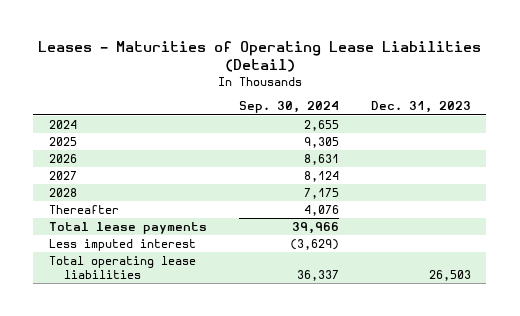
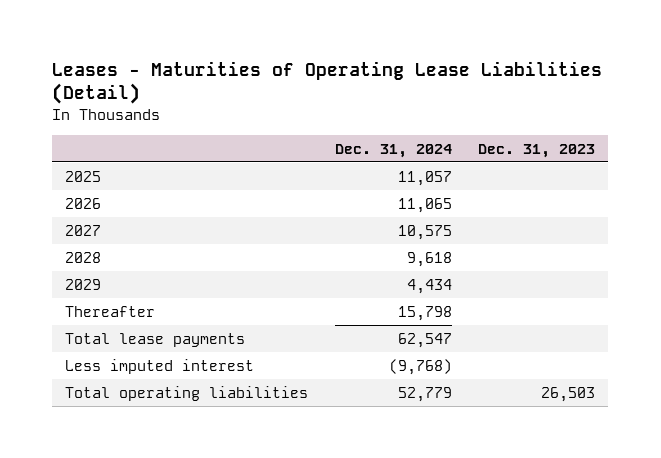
- | Sep. 30, 2024 | Dec. 31, 2023
+ | Dec. 31, 2024 | Dec. 31, 2023
- 2024 | 2,655 |
+ 2029 | 4,434 |
- Total operating lease liabilities | 36,337 | 26,503
+ Total operating liabilities | 52,779 | 26,503

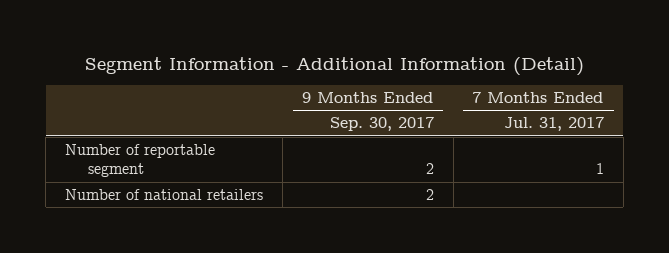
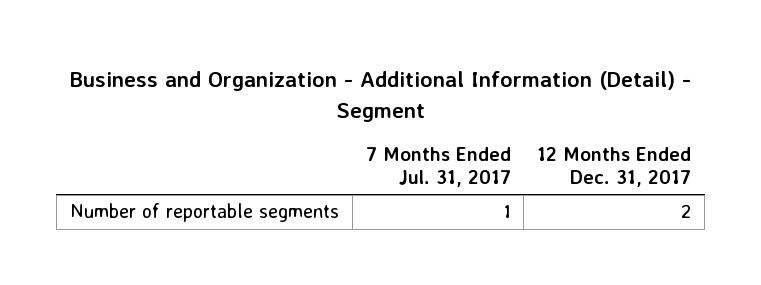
- Segment Information - Additional Information (Detail)
+ Business and Organization - Additional Information (Detail) - Segment
- | 9 Months Ended Sep. 30, 2017 | 7 Months Ended Jul. 31, 2017
+ | 7 Months Ended Jul. 31, 2017 | 12 Months Ended Dec. 31, 2017
- Number of reportable segment | 2 | 1
- Number of national retailers | 2 |
+ Number of reportable segments | 1 | 2

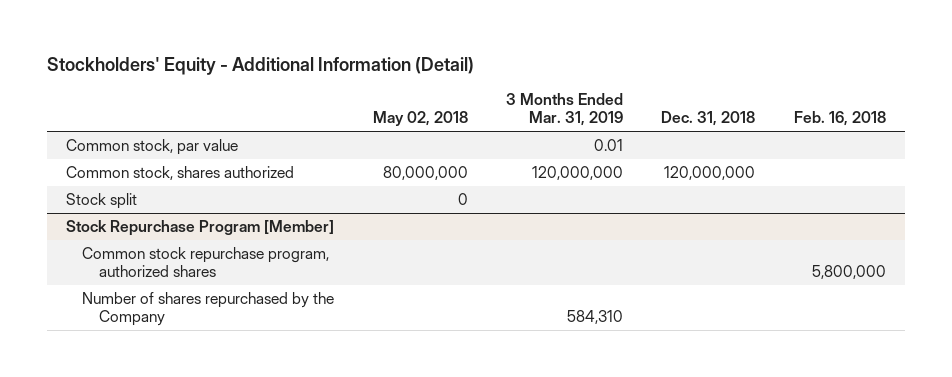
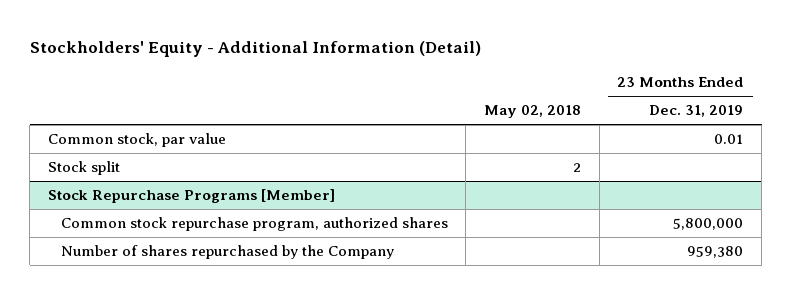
- | May 02, 2018 | 3 Months Ended Mar. 31, 2019 | Dec. 31, 2018 | Feb. 16, 2018
+ | May 02, 2018 | 23 Months Ended Dec. 31, 2019
- Common stock, shares authorized | 80,000,000 | 120,000,000 | 120,000,000 |
- Stock split | 0 | | |
- Stock Repurchase Program [Member]
+ Stock split | 2 |
+ Stock Repurchase Programs [Member]

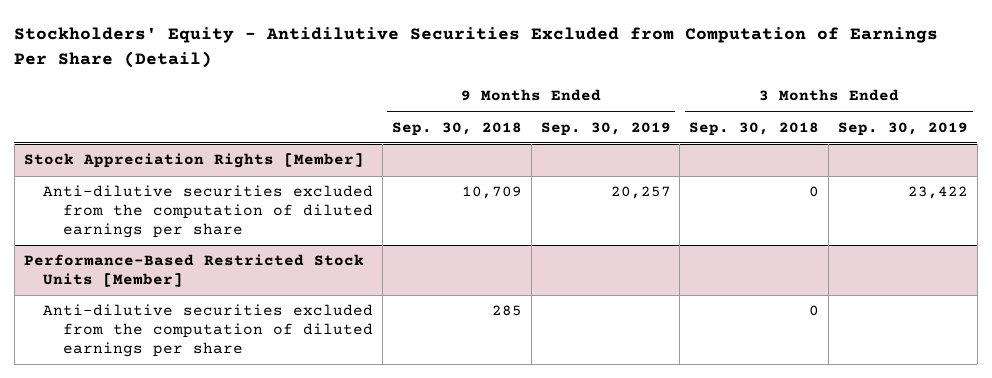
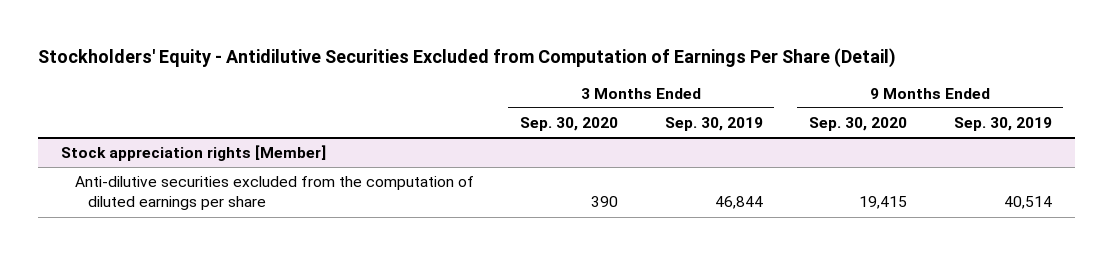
- | 9 Months Ended Sep. 30, 2018 | 9 Months Ended Sep. 30, 2019 | 3 Months Ended Sep. 30, 2018 | 3 Months Ended Sep. 30, 2019
+ | 3 Months Ended Sep. 30, 2020 | 3 Months Ended Sep. 30, 2019 | 9 Months Ended Sep. 30, 2020 | 9 Months Ended Sep. 30, 2019
- Stock Appreciation Rights [Member]
- Anti-dilutive securities excluded from the computation of diluted earnings per share | 10,709 | 20,257 | 0 | 23,422
- Performance-Based Restricted Stock Units [Member]
- Anti-dilutive securities excluded from the computation of diluted earnings per share | 285 | | 0 |
+ Stock appreciation rights [Member]
+ Anti-dilutive securities excluded from the computation of diluted earnings per share | 390 | 46,844 | 19,415 | 40,514

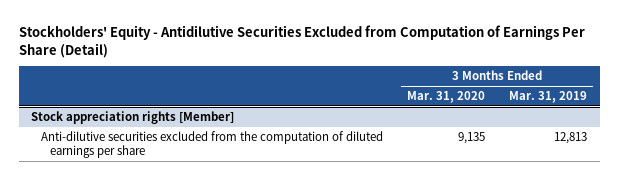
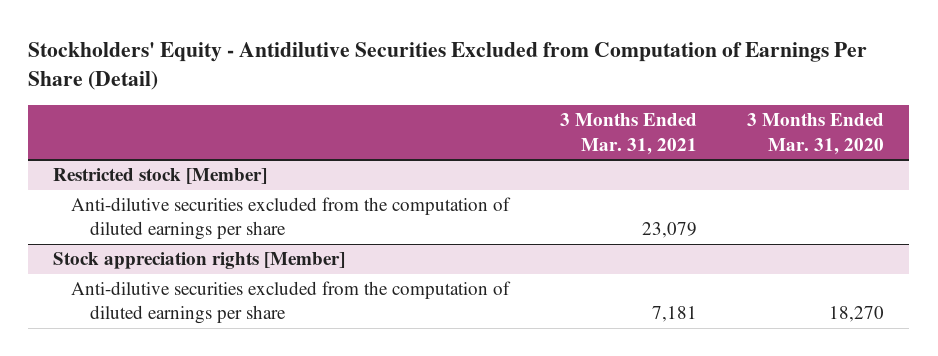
- | 3 Months Ended Mar. 31, 2020 | 3 Months Ended Mar. 31, 2019
+ | 3 Months Ended Mar. 31, 2021 | 3 Months Ended Mar. 31, 2020
+ Restricted stock [Member]
+ Anti-dilutive securities excluded from the computation of diluted earnings per share | 23,079 |
@ Stock appreciation rights [Member]
- Anti-dilutive securities excluded from the computation of diluted earnings per share | 9,135 | 12,813
+ Anti-dilutive securities excluded from the computation of diluted earnings per share | 7,181 | 18,270

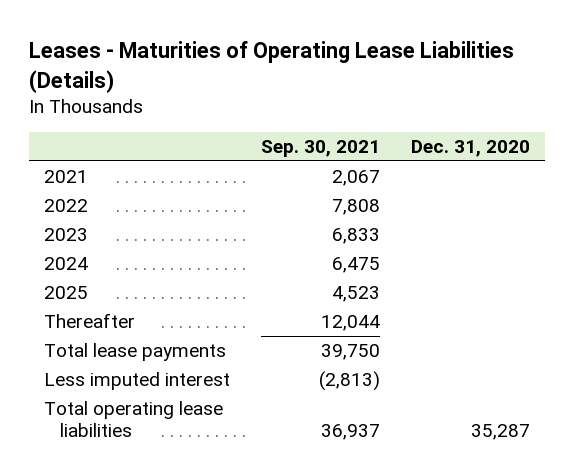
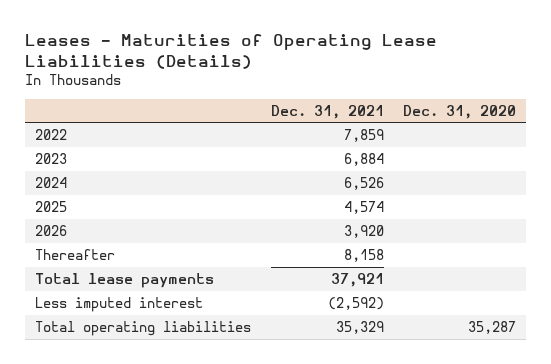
- | Sep. 30, 2021 | Dec. 31, 2020
+ | Dec. 31, 2021 | Dec. 31, 2020
- 2021 | 2,067 |
+ 2026 | 3,920 |
- Total operating lease liabilities | 36,937 | 35,287
+ Total operating liabilities | 35,329 | 35,287

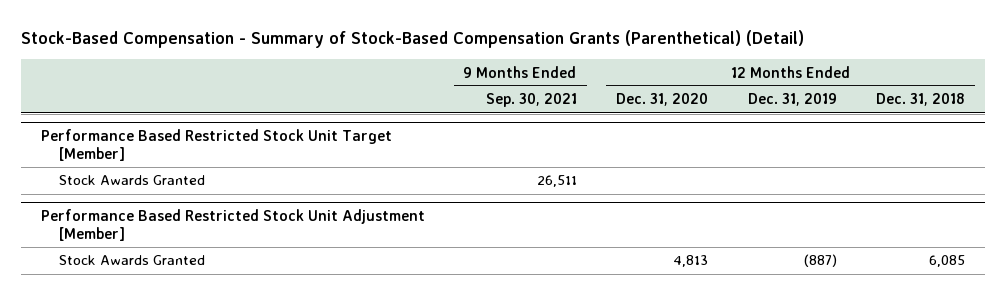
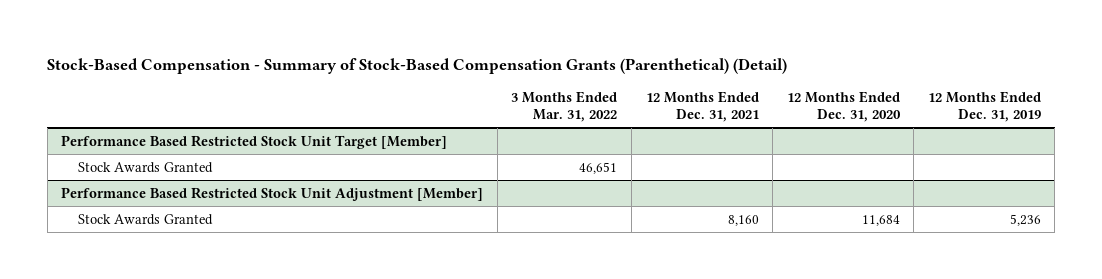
- | 9 Months Ended Sep. 30, 2021 | 12 Months Ended Dec. 31, 2020 | 12 Months Ended Dec. 31, 2019 | 12 Months Ended Dec. 31, 2018
+ | 3 Months Ended Mar. 31, 2022 | 12 Months Ended Dec. 31, 2021 | 12 Months Ended Dec. 31, 2020 | 12 Months Ended Dec. 31, 2019
@ Performance Based Restricted Stock Unit Adjustment [Member]
- Stock Awards Granted | | 4,813 | (887) | 6,085
+ Stock Awards Granted | | 8,160 | 11,684 | 5,236

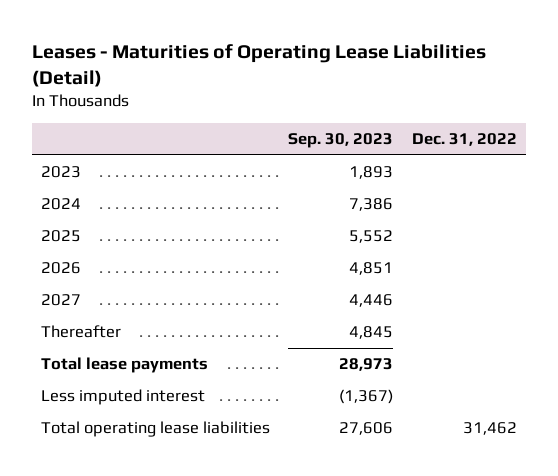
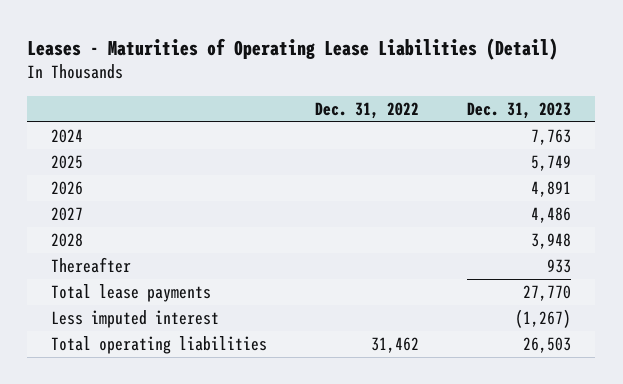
- | Sep. 30, 2023 | Dec. 31, 2022
+ | Dec. 31, 2022 | Dec. 31, 2023
- 2023 | 1,893 |
+ 2028 | | 3,948
- Total operating lease liabilities | 27,606 | 31,462
+ Total operating liabilities | 31,462 | 26,503

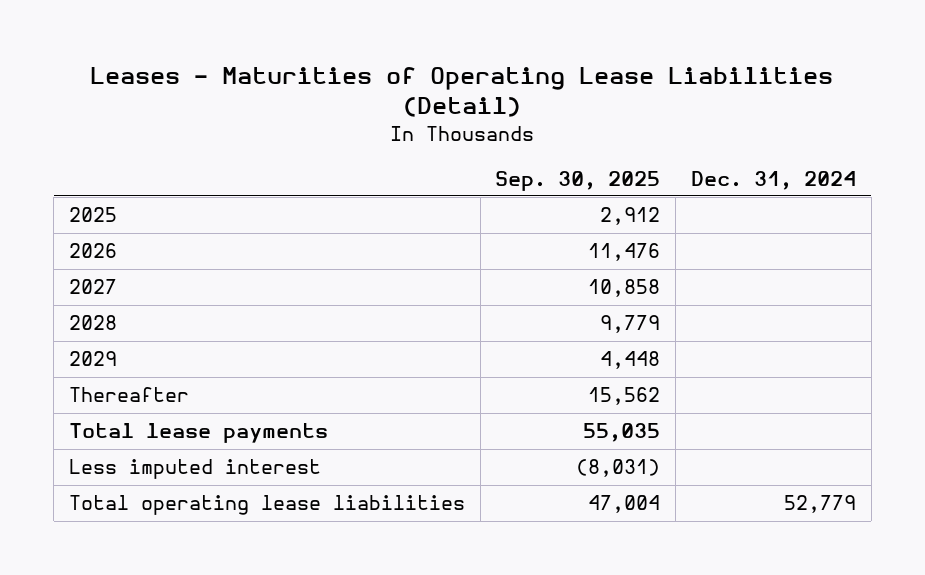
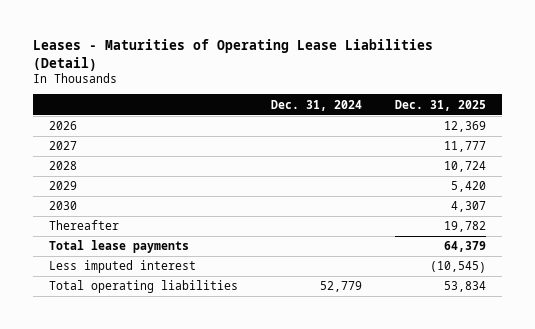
- | Sep. 30, 2025 | Dec. 31, 2024
+ | Dec. 31, 2024 | Dec. 31, 2025
- 2025 | 2,912 |
+ 2030 | | 4,307
- Total operating lease liabilities | 47,004 | 52,779
+ Total operating liabilities | 52,779 | 53,834

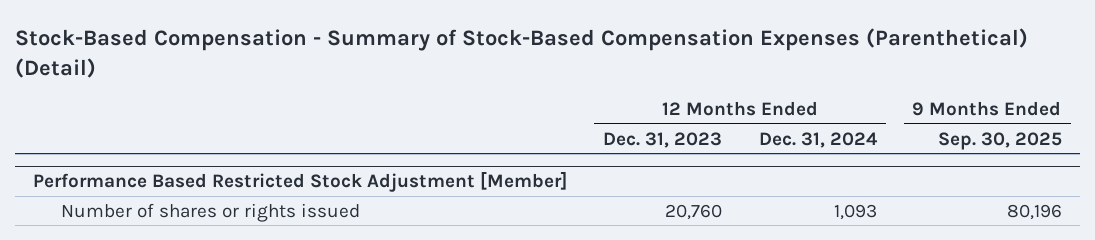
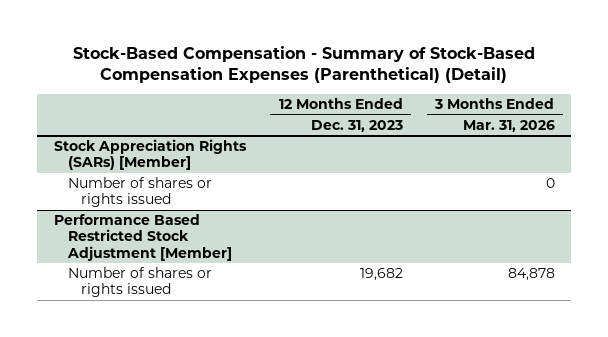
- | 12 Months Ended Dec. 31, 2023 | 12 Months Ended Dec. 31, 2024 | 9 Months Ended Sep. 30, 2025
+ | 12 Months Ended Dec. 31, 2023 | 3 Months Ended Mar. 31, 2026
+ Stock Appreciation Rights (SARs) [Member]
+ Number of shares or rights issued | | 0
@ Performance Based Restricted Stock Adjustment [Member]
- Number of shares or rights issued | 20,760 | 1,093 | 80,196
+ Number of shares or rights issued | 19,682 | 84,878

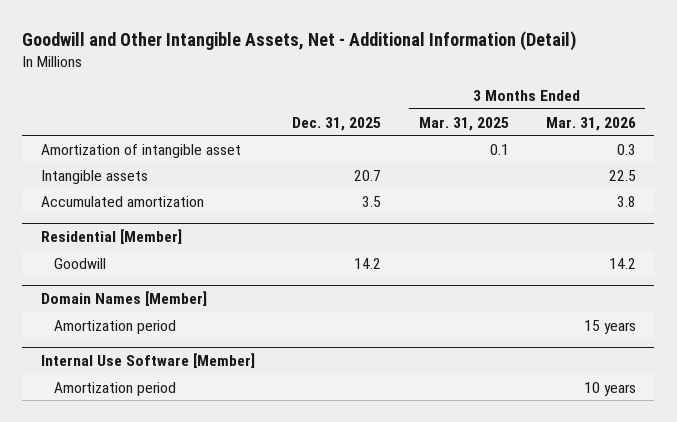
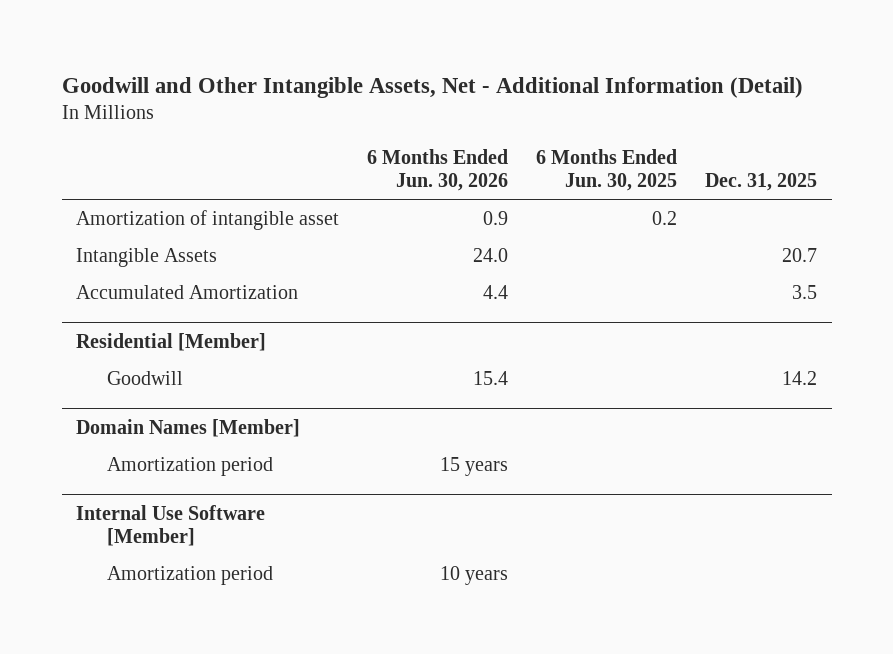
- | Dec. 31, 2025 | 3 Months Ended Mar. 31, 2025 | 3 Months Ended Mar. 31, 2026
+ | 6 Months Ended Jun. 30, 2026 | 6 Months Ended Jun. 30, 2025 | Dec. 31, 2025
- Intangible assets | 20.7 | | 22.5
- Accumulated amortization | 3.5 | | 3.8
+ Intangible Assets | 24.0 | | 20.7
+ Accumulated Amortization | 4.4 | | 3.5

